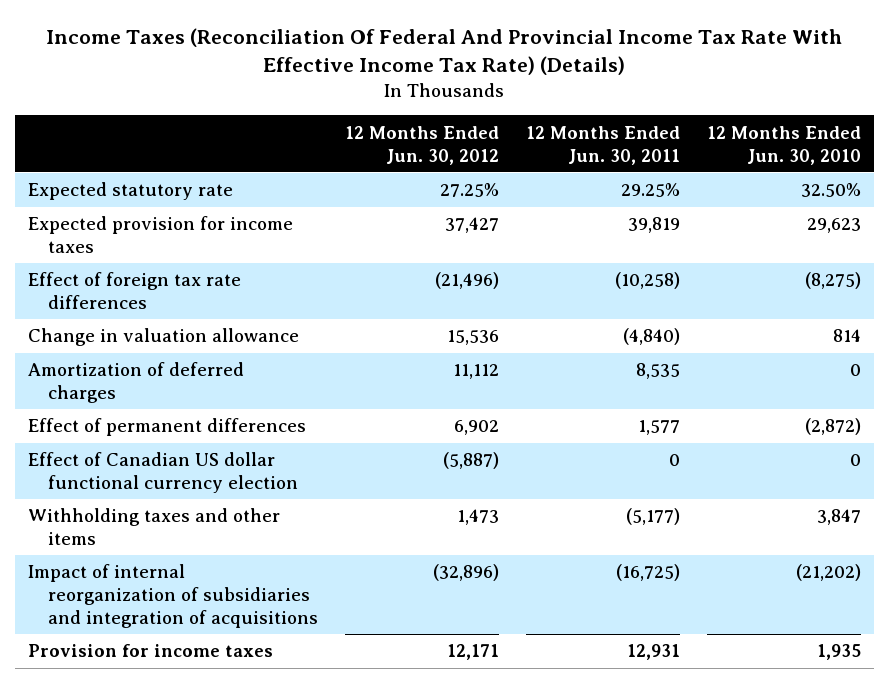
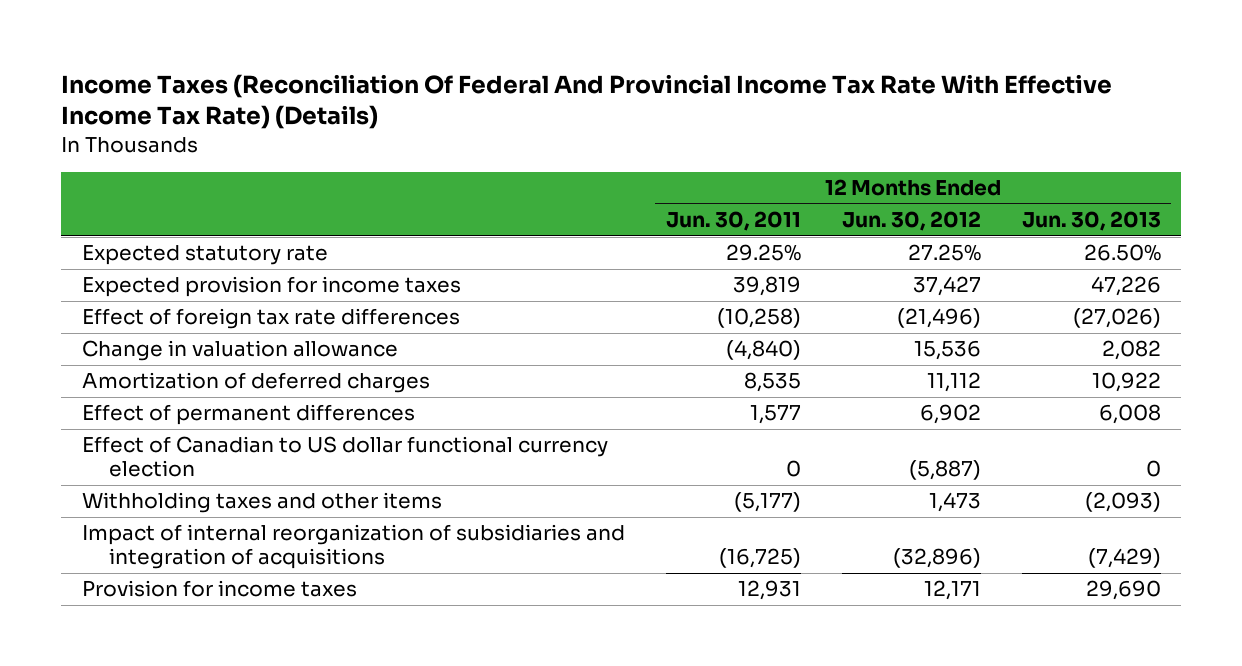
- | 12 Months Ended Jun. 30, 2012 | 12 Months Ended Jun. 30, 2011 | 12 Months Ended Jun. 30, 2010
+ | 12 Months Ended Jun. 30, 2011 | 12 Months Ended Jun. 30, 2012 | 12 Months Ended Jun. 30, 2013
- Effect of Canadian US dollar functional currency election | (5,887) | 0 | 0
+ Effect of Canadian to US dollar functional currency election | 0 | (5,887) | 0

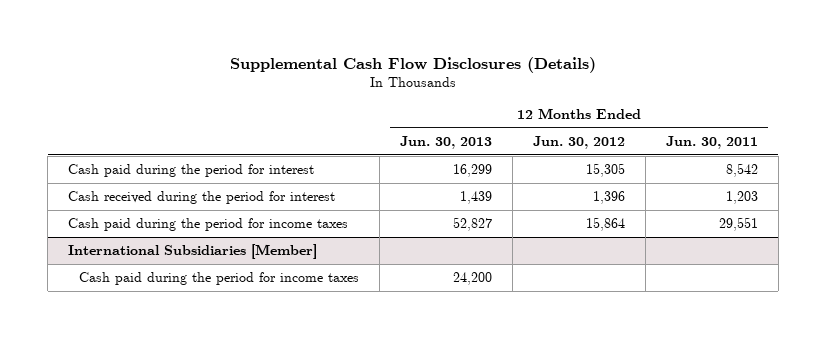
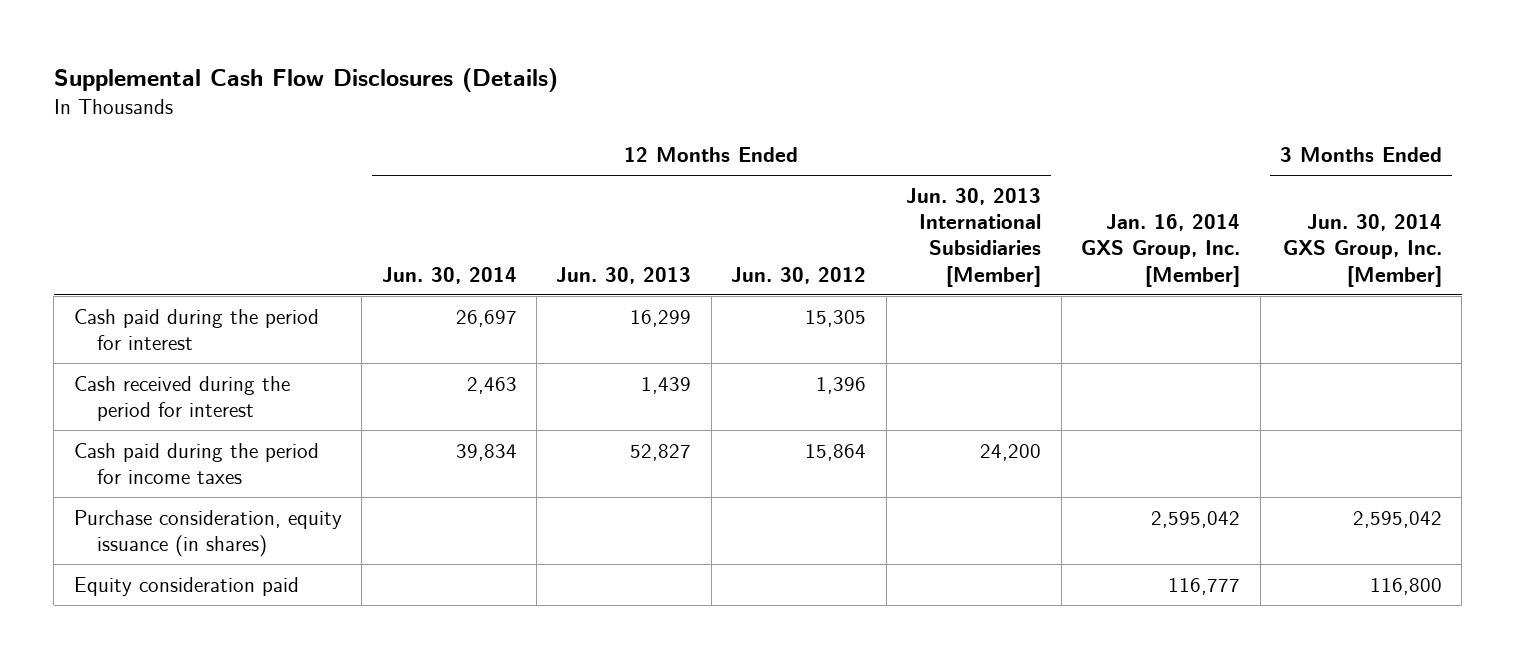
- | 12 Months Ended Jun. 30, 2013 | 12 Months Ended Jun. 30, 2012 | 12 Months Ended Jun. 30, 2011
+ | 12 Months Ended Jun. 30, 2014 | 12 Months Ended Jun. 30, 2013 | 12 Months Ended Jun. 30, 2012 | 12 Months Ended Jun. 30, 2013 International Subsidiaries [Member] | Jan. 16, 2014 GXS Group, Inc. [Member] | 3 Months Ended Jun. 30, 2014 GXS Group, Inc. [Member]
- International Subsidiaries [Member]
- Cash paid during the period for income taxes | 24,200 | |
+ Purchase consideration, equity issuance (in shares) | | | | | 2,595,042 | 2,595,042
+ Equity consideration paid | | | | | 116,777 | 116,800

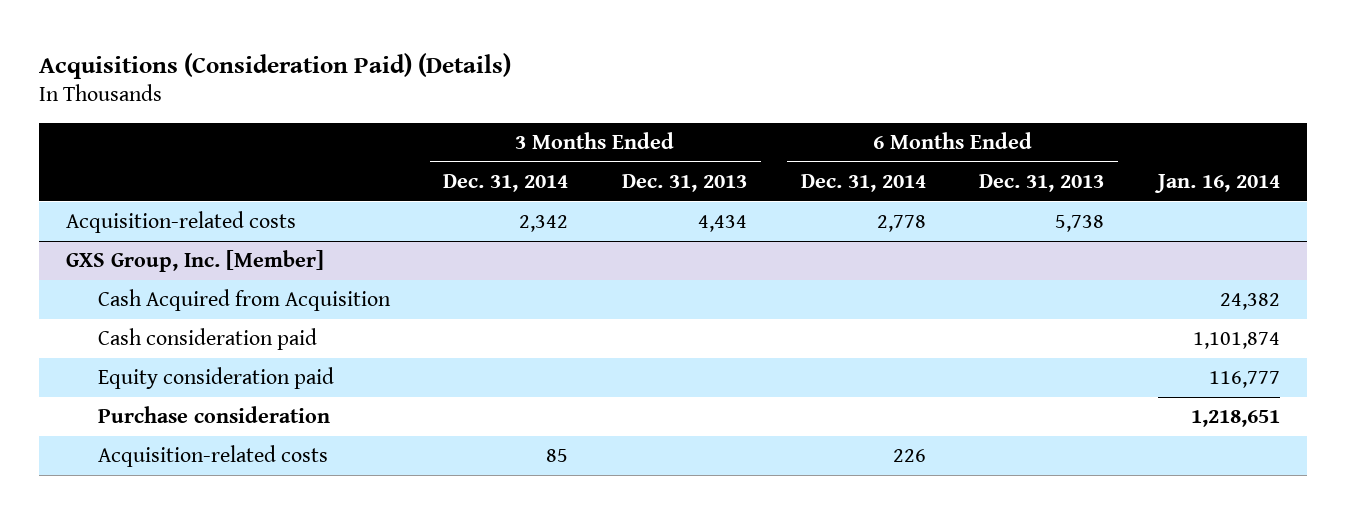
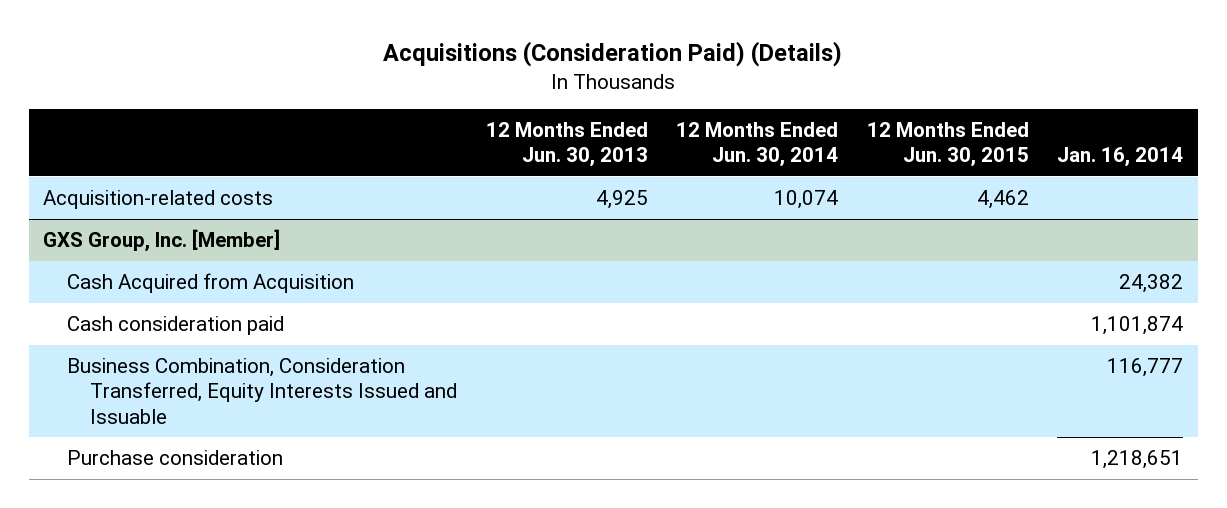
- | 3 Months Ended Dec. 31, 2014 | 3 Months Ended Dec. 31, 2013 | 6 Months Ended Dec. 31, 2014 | 6 Months Ended Dec. 31, 2013 | Jan. 16, 2014
+ | 12 Months Ended Jun. 30, 2013 | 12 Months Ended Jun. 30, 2014 | 12 Months Ended Jun. 30, 2015 | Jan. 16, 2014
@ GXS Group, Inc. [Member]
- Equity consideration paid | | | | | 116,777
+ Business Combination, Consideration Transferred, Equity Interests Issued and Issuable | | | | 116,777
- Acquisition-related costs | 85 | | 226 | |

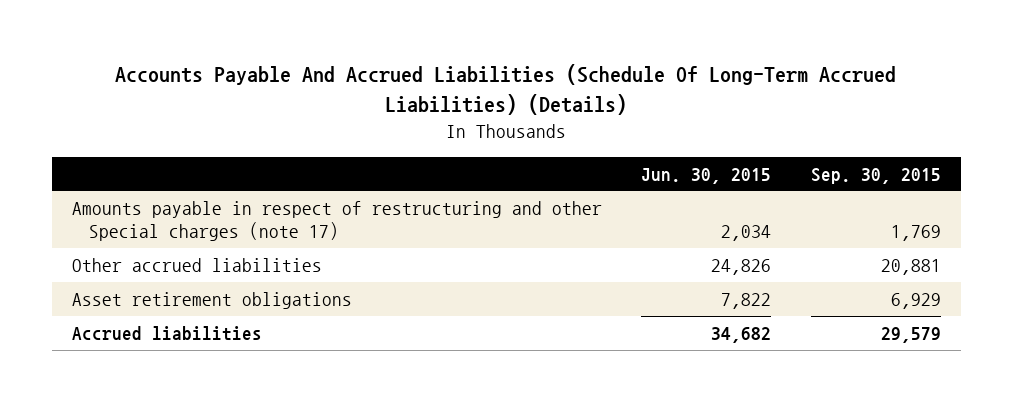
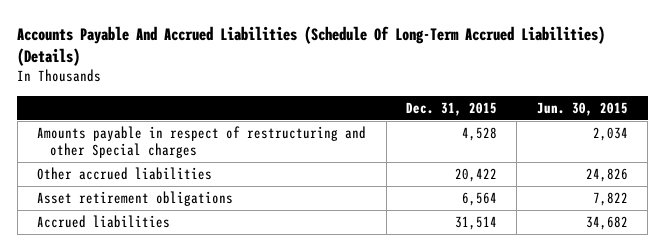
- | Jun. 30, 2015 | Sep. 30, 2015
+ | Dec. 31, 2015 | Jun. 30, 2015
- Amounts payable in respect of restructuring and other Special charges (note 17) | 2,034 | 1,769
+ Amounts payable in respect of restructuring and other Special charges | 4,528 | 2,034

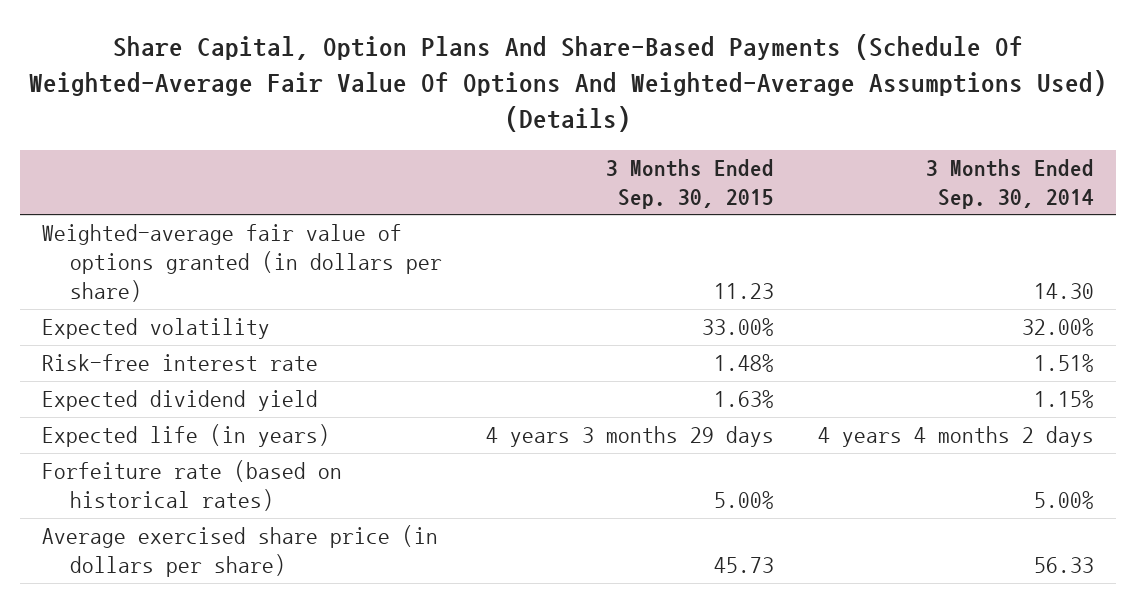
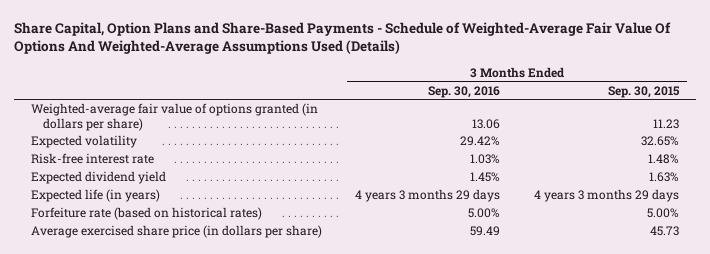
- Share Capital, Option Plans And Share-Based Payments (Schedule Of Weighted-Average Fair Value Of Options And Weighted-Average Assumptions Used) (Details)
+ Share Capital, Option Plans and Share-Based Payments - Schedule of Weighted-Average Fair Value Of Options And Weighted-Average Assumptions Used (Details)
- | 3 Months Ended Sep. 30, 2015 | 3 Months Ended Sep. 30, 2014
+ | 3 Months Ended Sep. 30, 2016 | 3 Months Ended Sep. 30, 2015
- Expected volatility | 33.00% | 32.00%
+ Expected volatility | 29.42% | 32.65%

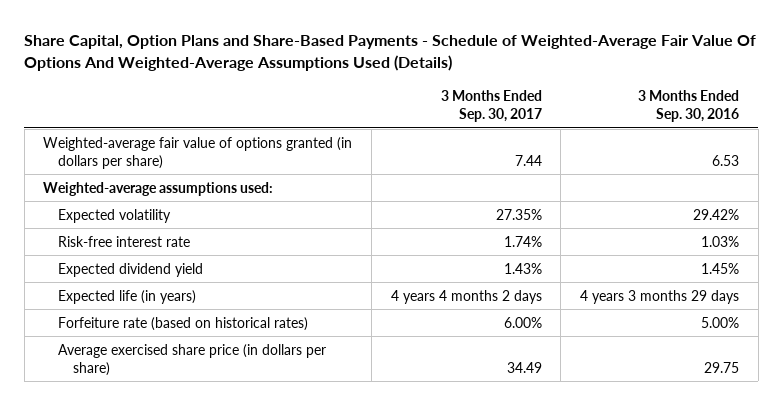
- | 3 Months Ended Sep. 30, 2016 | 3 Months Ended Sep. 30, 2015
+ | 3 Months Ended Sep. 30, 2017 | 3 Months Ended Sep. 30, 2016
- Weighted-average fair value of options granted (in dollars per share) | 13.06 | 11.23
+ Weighted-average fair value of options granted (in dollars per share) | 7.44 | 6.53
+ Weighted-average assumptions used:
- Average exercised share price (in dollars per share) | 59.49 | 45.73
+ Average exercised share price (in dollars per share) | 34.49 | 29.75

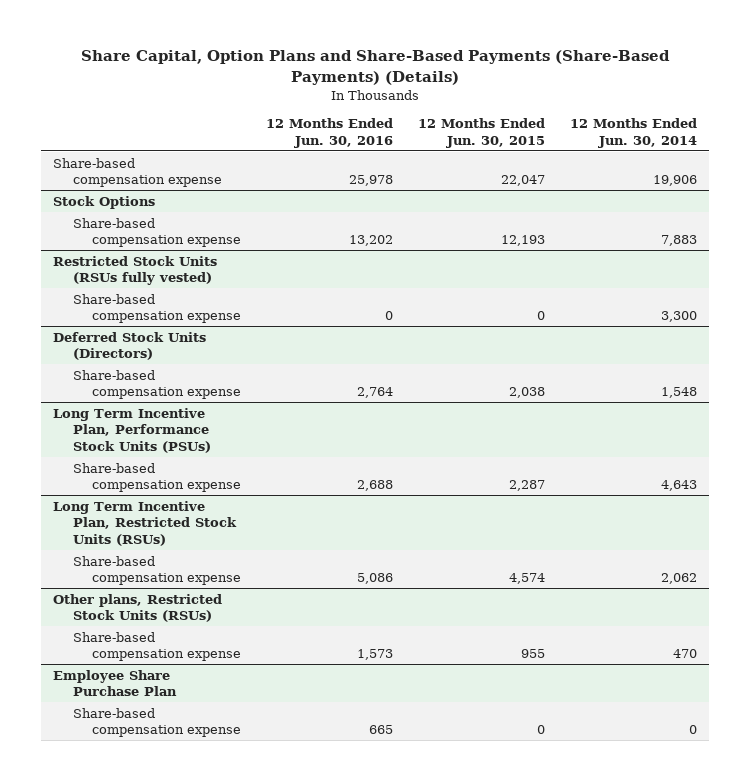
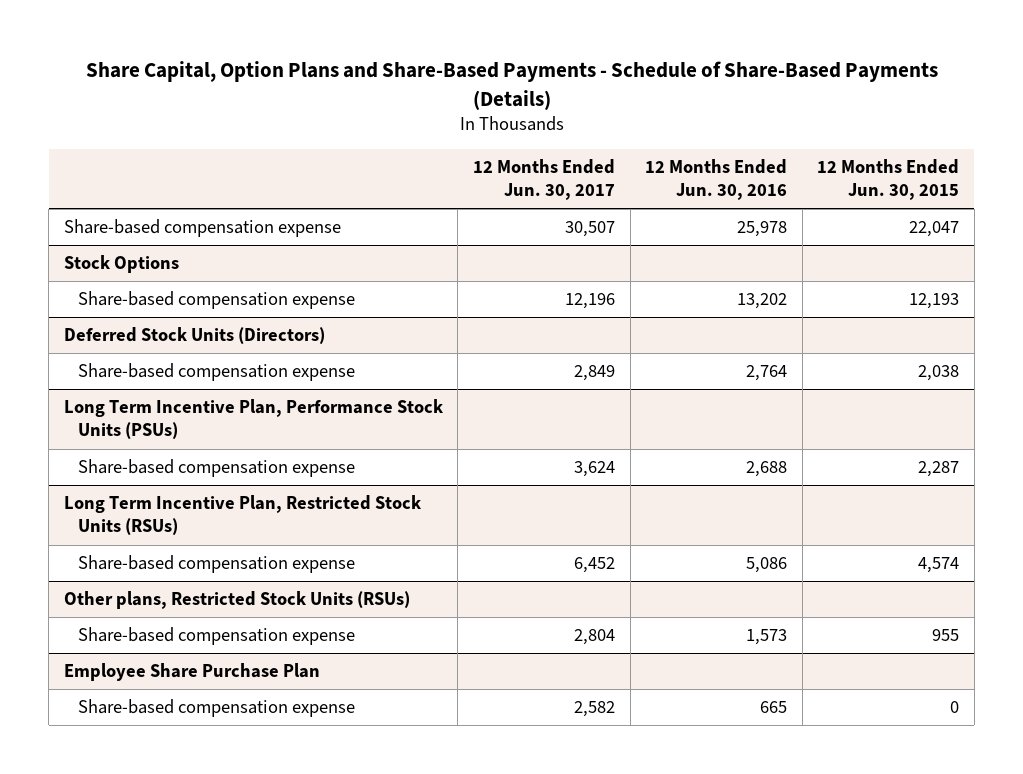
- Share Capital, Option Plans and Share-Based Payments (Share-Based Payments) (Details)
+ Share Capital, Option Plans and Share-Based Payments - Schedule of Share-Based Payments (Details)
- | 12 Months Ended Jun. 30, 2016 | 12 Months Ended Jun. 30, 2015 | 12 Months Ended Jun. 30, 2014
+ | 12 Months Ended Jun. 30, 2017 | 12 Months Ended Jun. 30, 2016 | 12 Months Ended Jun. 30, 2015
- Restricted Stock Units (RSUs fully vested)
- Share-based compensation expense | 0 | 0 | 3,300

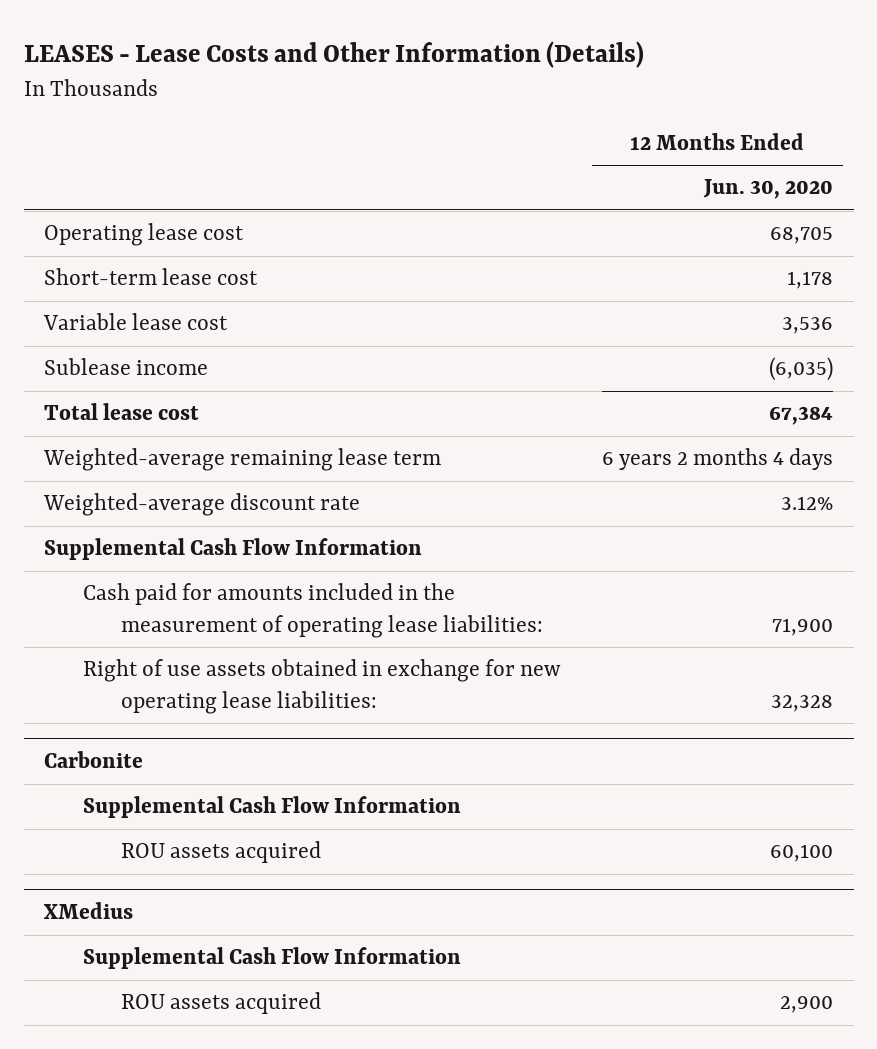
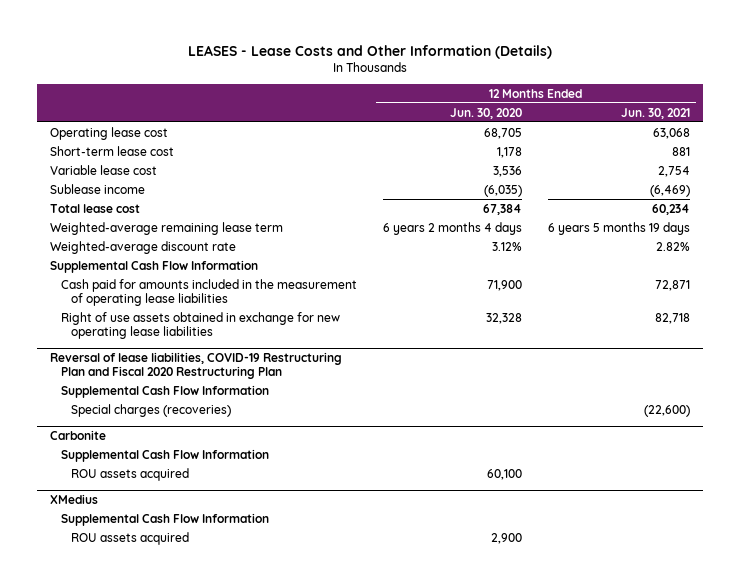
- | 12 Months Ended Jun. 30, 2020
+ | 12 Months Ended Jun. 30, 2020 | 12 Months Ended Jun. 30, 2021
- Cash paid for amounts included in the measurement of operating lease liabilities: | 71,900
- Right of use assets obtained in exchange for new operating lease liabilities: | 32,328
+ Cash paid for amounts included in the measurement of operating lease liabilities | 71,900 | 72,871
+ Right of use assets obtained in exchange for new operating lease liabilities | 32,328 | 82,718
+ Reversal of lease liabilities, COVID-19 Restructuring Plan and Fiscal 2020 Restructuring Plan
+ Supplemental Cash Flow Information
+ Special charges (recoveries) | | (22,600)

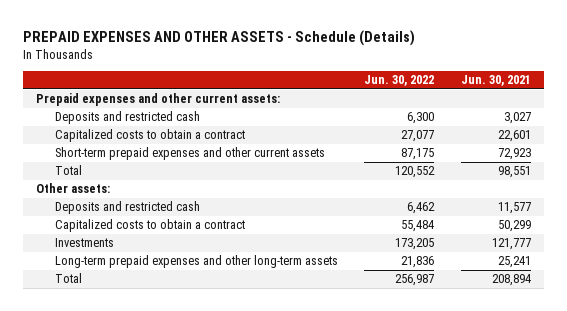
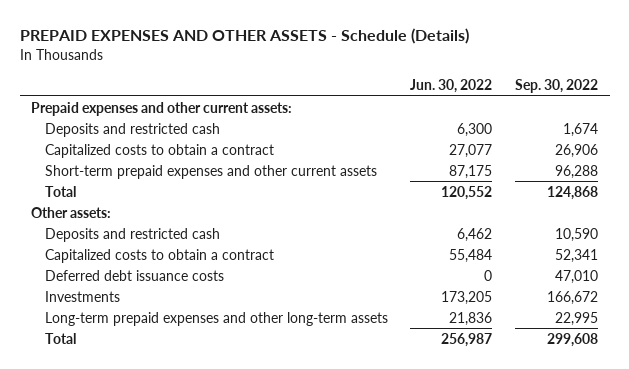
- | Jun. 30, 2022 | Jun. 30, 2021
+ | Jun. 30, 2022 | Sep. 30, 2022
+ Deferred debt issuance costs | 0 | 47,010

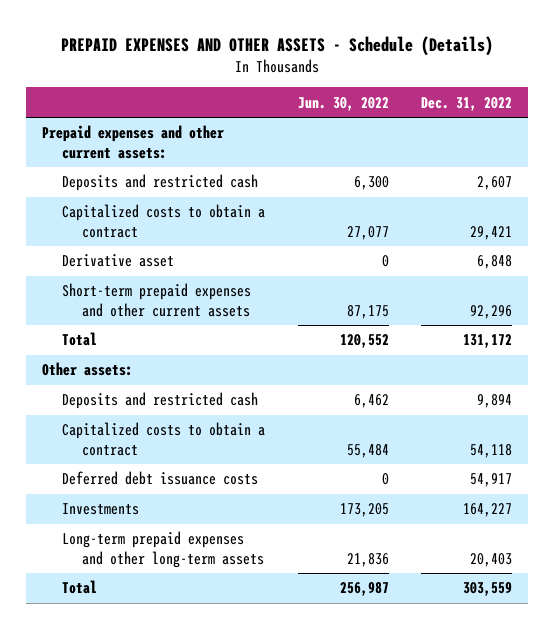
- | Jun. 30, 2022 | Sep. 30, 2022
+ | Jun. 30, 2022 | Dec. 31, 2022
+ Derivative asset | 0 | 6,848

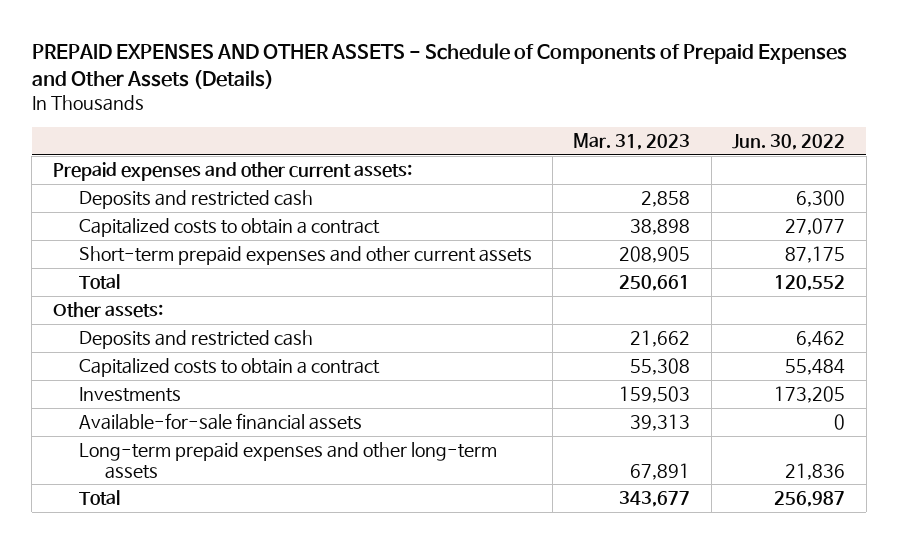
- PREPAID EXPENSES AND OTHER ASSETS - Schedule (Details)
+ PREPAID EXPENSES AND OTHER ASSETS - Schedule of Components of Prepaid Expenses and Other Assets (Details)
- | Jun. 30, 2022 | Dec. 31, 2022
+ | Mar. 31, 2023 | Jun. 30, 2022
- Derivative asset | 0 | 6,848
- Deferred debt issuance costs | 0 | 54,917
+ Available-for-sale financial assets | 39,313 | 0

